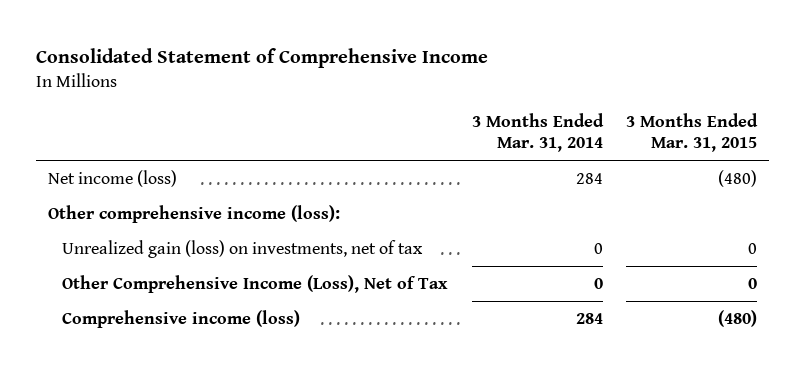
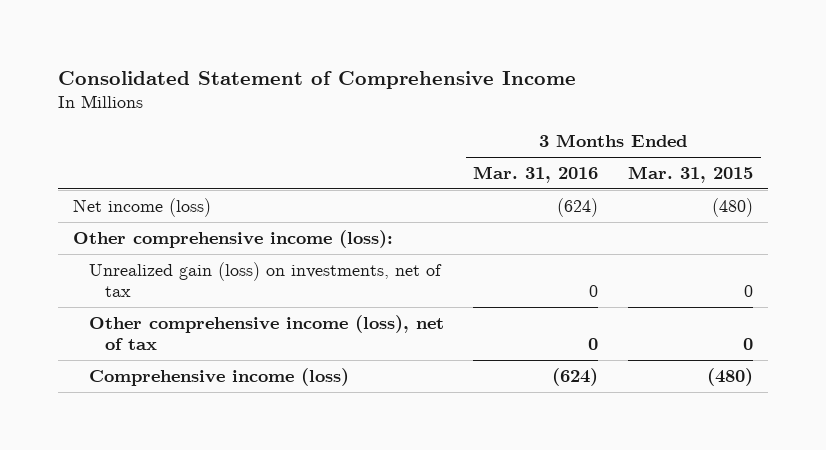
- | 3 Months Ended Mar. 31, 2014 | 3 Months Ended Mar. 31, 2015
+ | 3 Months Ended Mar. 31, 2016 | 3 Months Ended Mar. 31, 2015
- Other Comprehensive Income (Loss), Net of Tax | 0 | 0
+ Other comprehensive income (loss), net of tax | 0 | 0

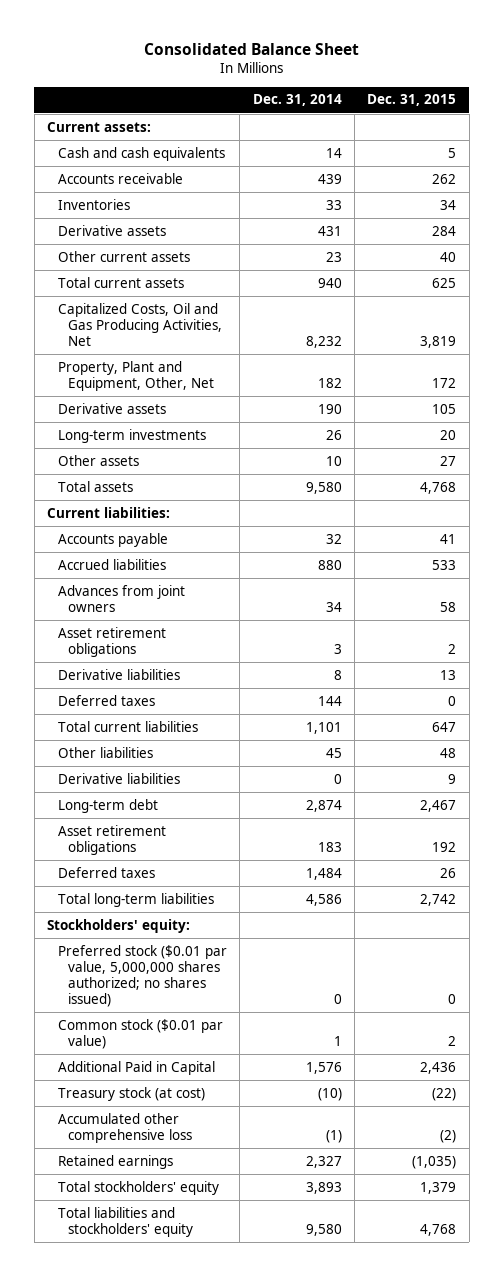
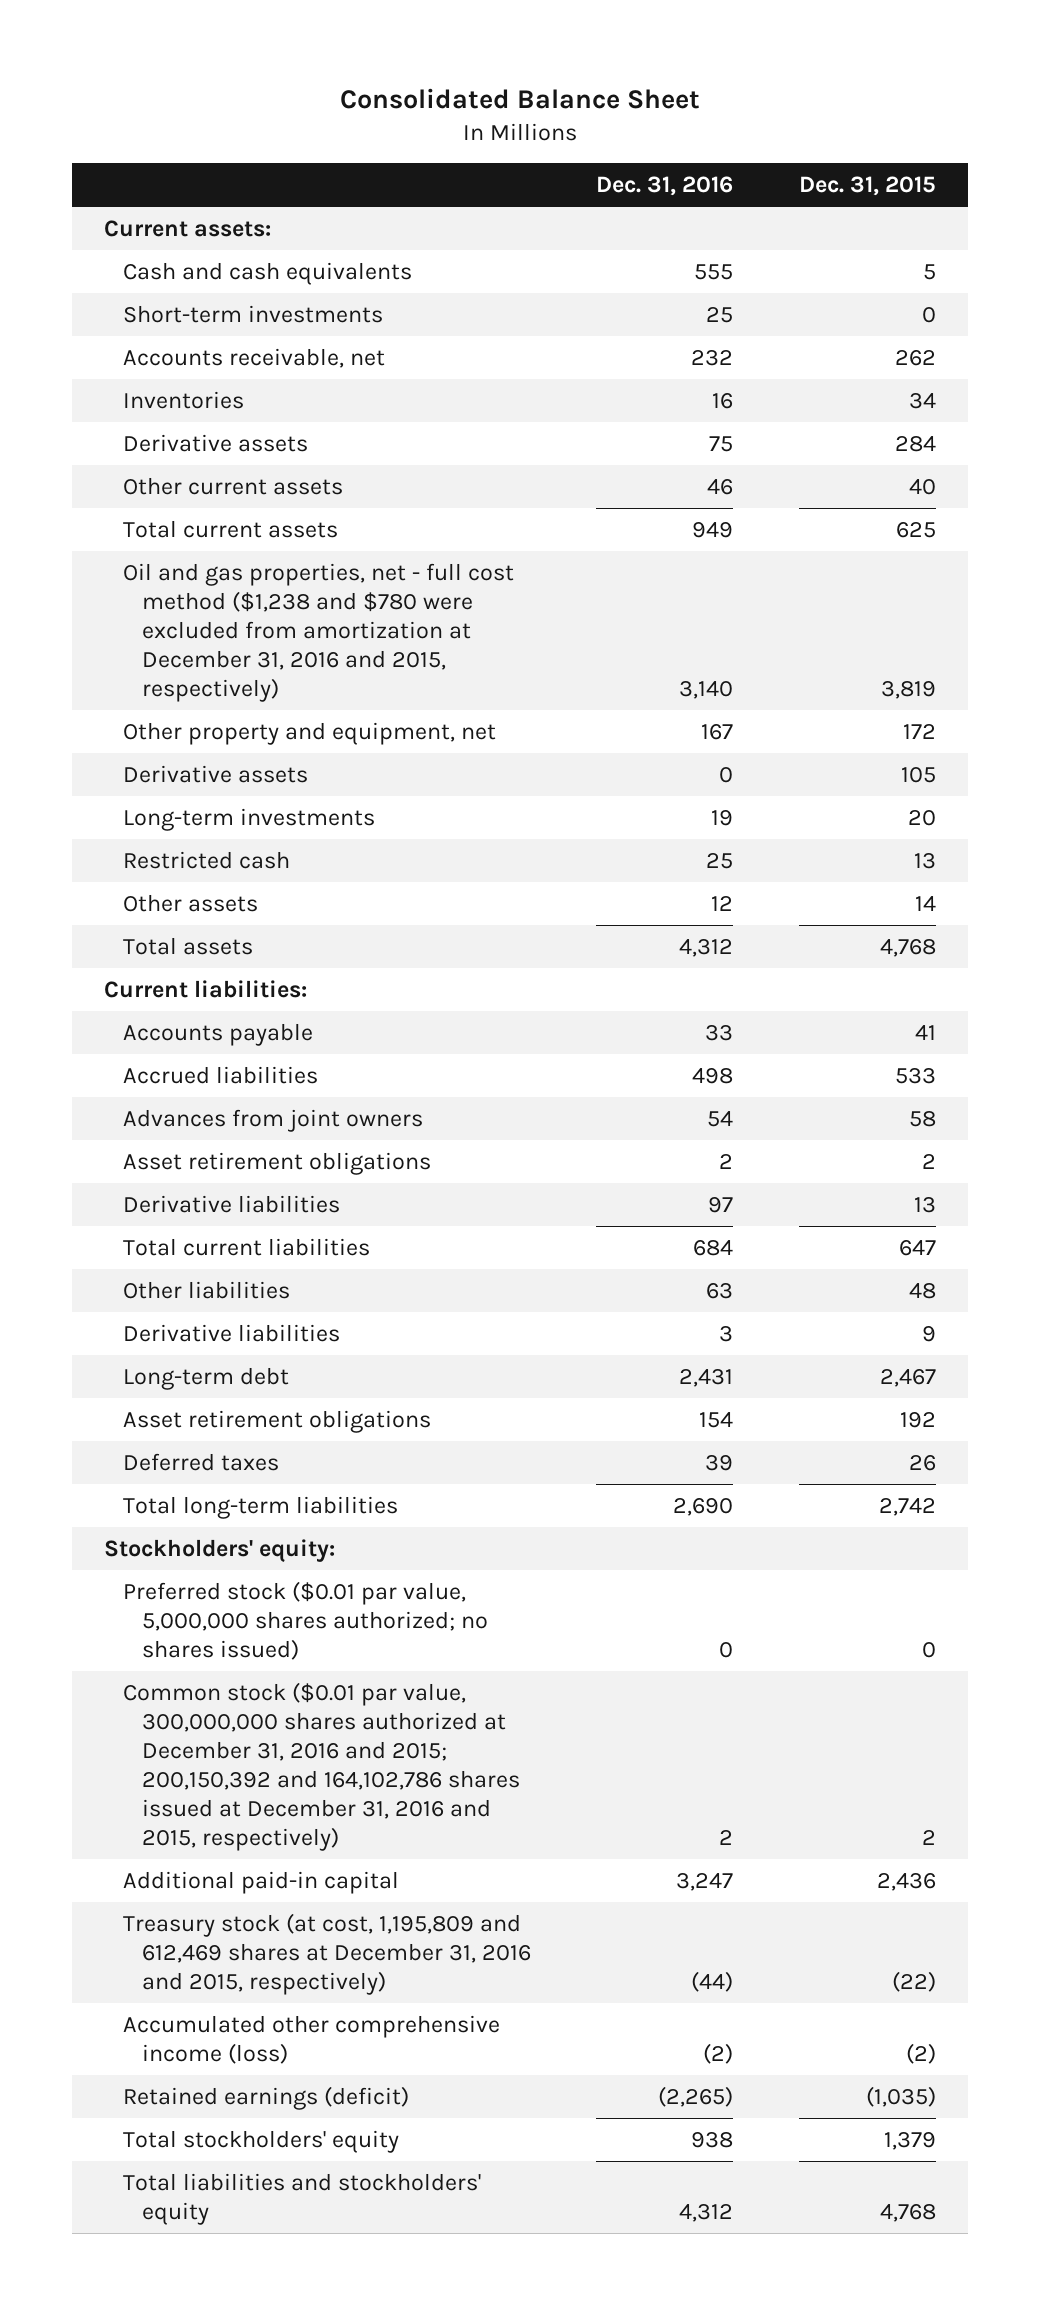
- | Dec. 31, 2014 | Dec. 31, 2015
+ | Dec. 31, 2016 | Dec. 31, 2015
- Accounts receivable | 439 | 262
+ Short-term investments | 25 | 0
+ Accounts receivable, net | 232 | 262
- Capitalized Costs, Oil and Gas Producing Activities, Net | 8,232 | 3,819
- Property, Plant and Equipment, Other, Net | 182 | 172
+ Oil and gas properties, net - full cost method ($1,238 and $780 were excluded from amortization at December 31, 2016 and 2015, respectively) | 3,140 | 3,819
+ Other property and equipment, net | 167 | 172
- Other assets | 10 | 27
+ Restricted cash | 25 | 13
+ Other assets | 12 | 14
- Deferred taxes | 144 | 0
- Common stock ($0.01 par value) | 1 | 2
- Additional Paid in Capital | 1,576 | 2,436
- Treasury stock (at cost) | (10) | (22)
- Accumulated other comprehensive loss | (1) | (2)
- Retained earnings | 2,327 | (1,035)
+ Common stock ($0.01 par value, 300,000,000 shares authorized at December 31, 2016 and 2015; 200,150,392 and 164,102,786 shares issued at December 31, 2016 and 2015, respectively) | 2 | 2
+ Additional paid-in capital | 3,247 | 2,436
+ Treasury stock (at cost, 1,195,809 and 612,469 shares at December 31, 2016 and 2015, respectively) | (44) | (22)
+ Accumulated other comprehensive income (loss) | (2) | (2)
+ Retained earnings (deficit) | (2,265) | (1,035)

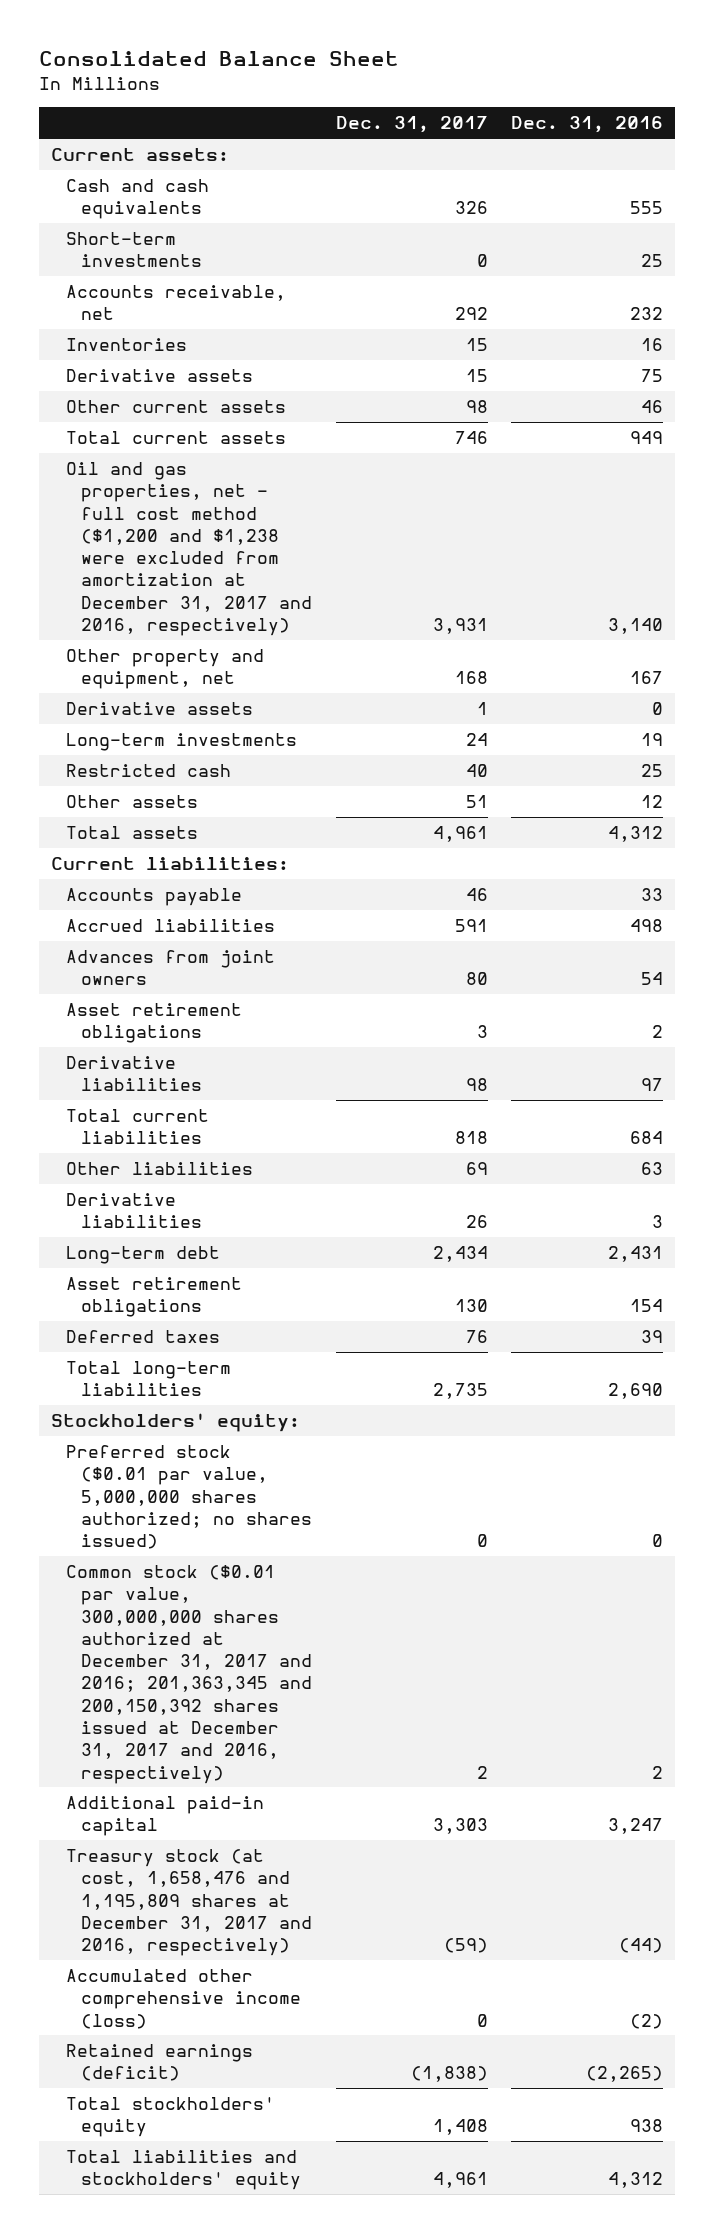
- | Dec. 31, 2016 | Dec. 31, 2015
+ | Dec. 31, 2017 | Dec. 31, 2016
- Oil and gas properties, net - full cost method ($1,238 and $780 were excluded from amortization at December 31, 2016 and 2015, respectively) | 3,140 | 3,819
+ Oil and gas properties, net - full cost method ($1,200 and $1,238 were excluded from amortization at December 31, 2017 and 2016, respectively) | 3,931 | 3,140
- Common stock ($0.01 par value, 300,000,000 shares authorized at December 31, 2016 and 2015; 200,150,392 and 164,102,786 shares issued at December 31, 2016 and 2015, respectively) | 2 | 2
+ Common stock ($0.01 par value, 300,000,000 shares authorized at December 31, 2017 and 2016; 201,363,345 and 200,150,392 shares issued at December 31, 2017 and 2016, respectively) | 2 | 2
- Treasury stock (at cost, 1,195,809 and 612,469 shares at December 31, 2016 and 2015, respectively) | (44) | (22)
+ Treasury stock (at cost, 1,658,476 and 1,195,809 shares at December 31, 2017 and 2016, respectively) | (59) | (44)

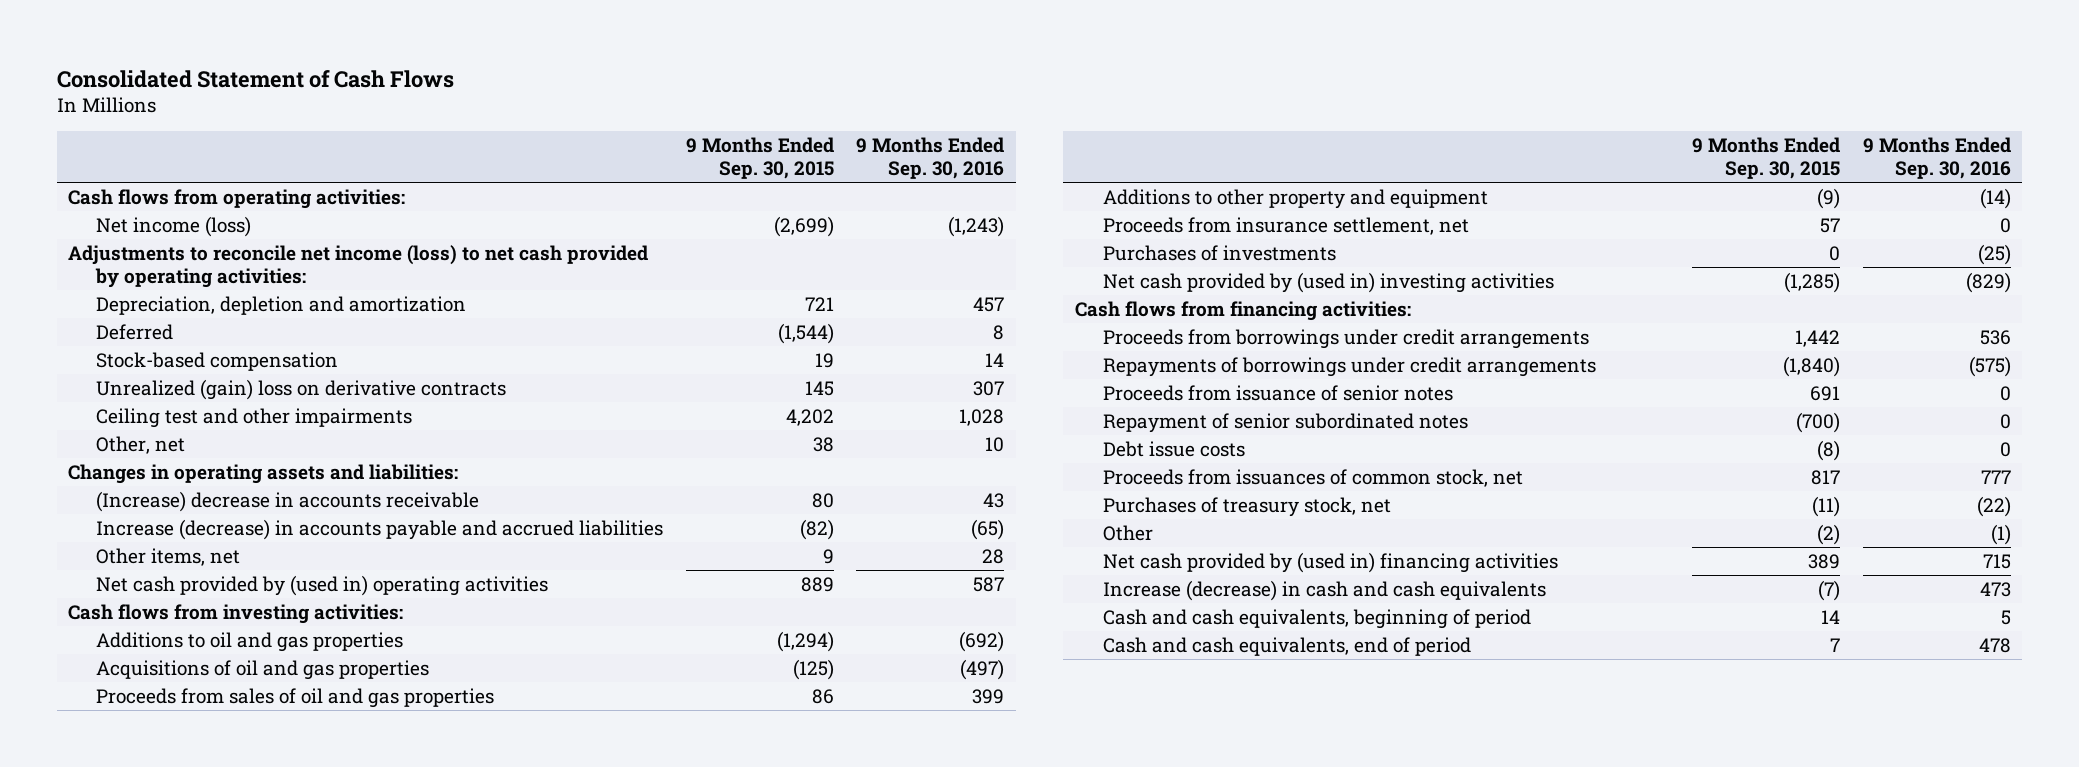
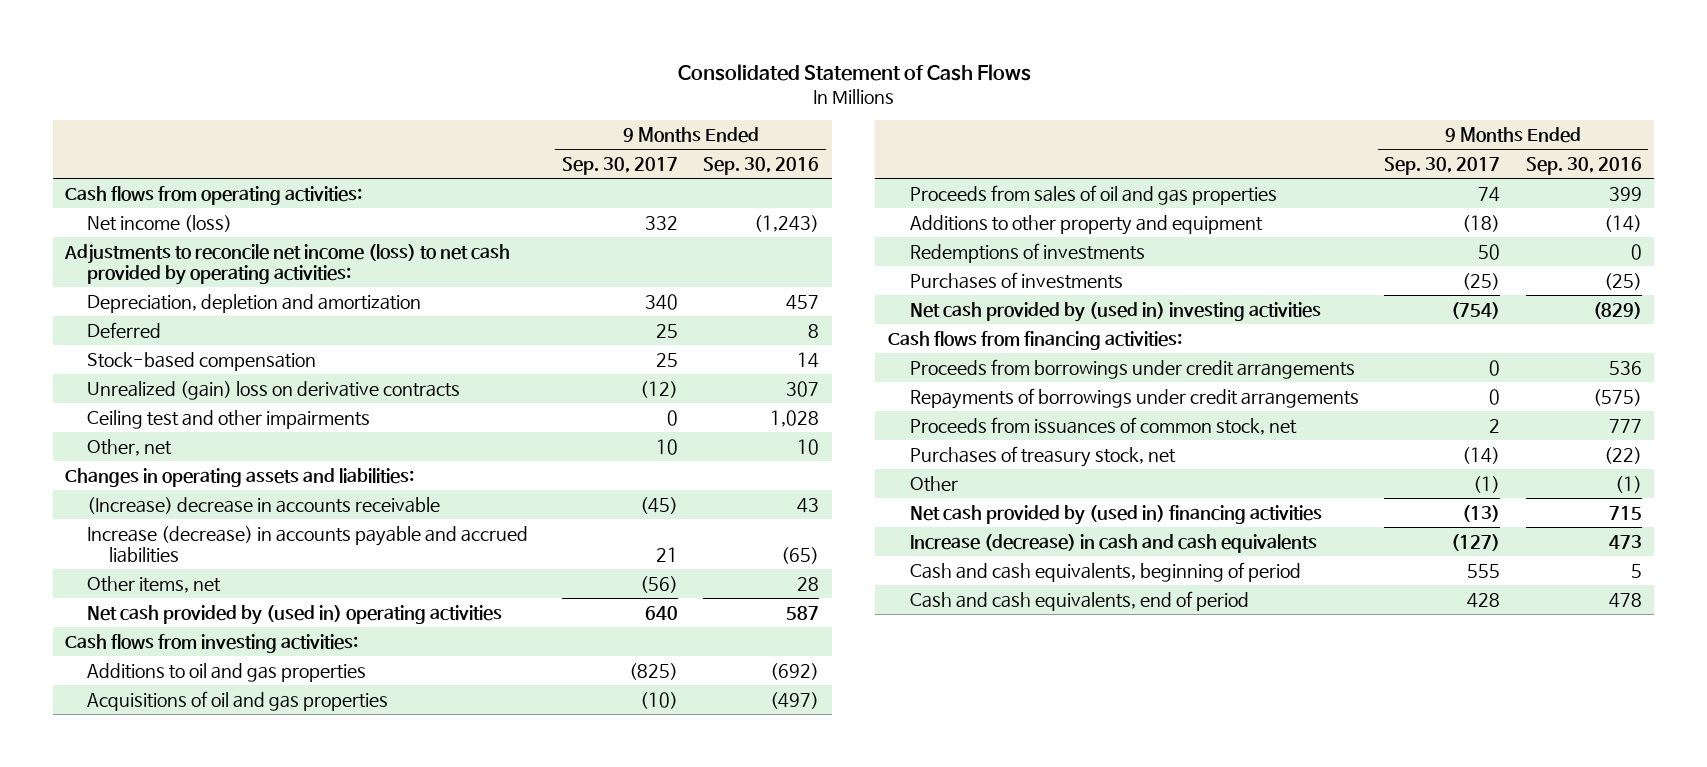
- | 9 Months Ended Sep. 30, 2015 | 9 Months Ended Sep. 30, 2016
+ | 9 Months Ended Sep. 30, 2017 | 9 Months Ended Sep. 30, 2016
- Proceeds from insurance settlement, net | 57 | 0
+ Redemptions of investments | 50 | 0
- Proceeds from issuance of senior notes | 691 | 0
- Repayment of senior subordinated notes | (700) | 0
- Debt issue costs | (8) | 0

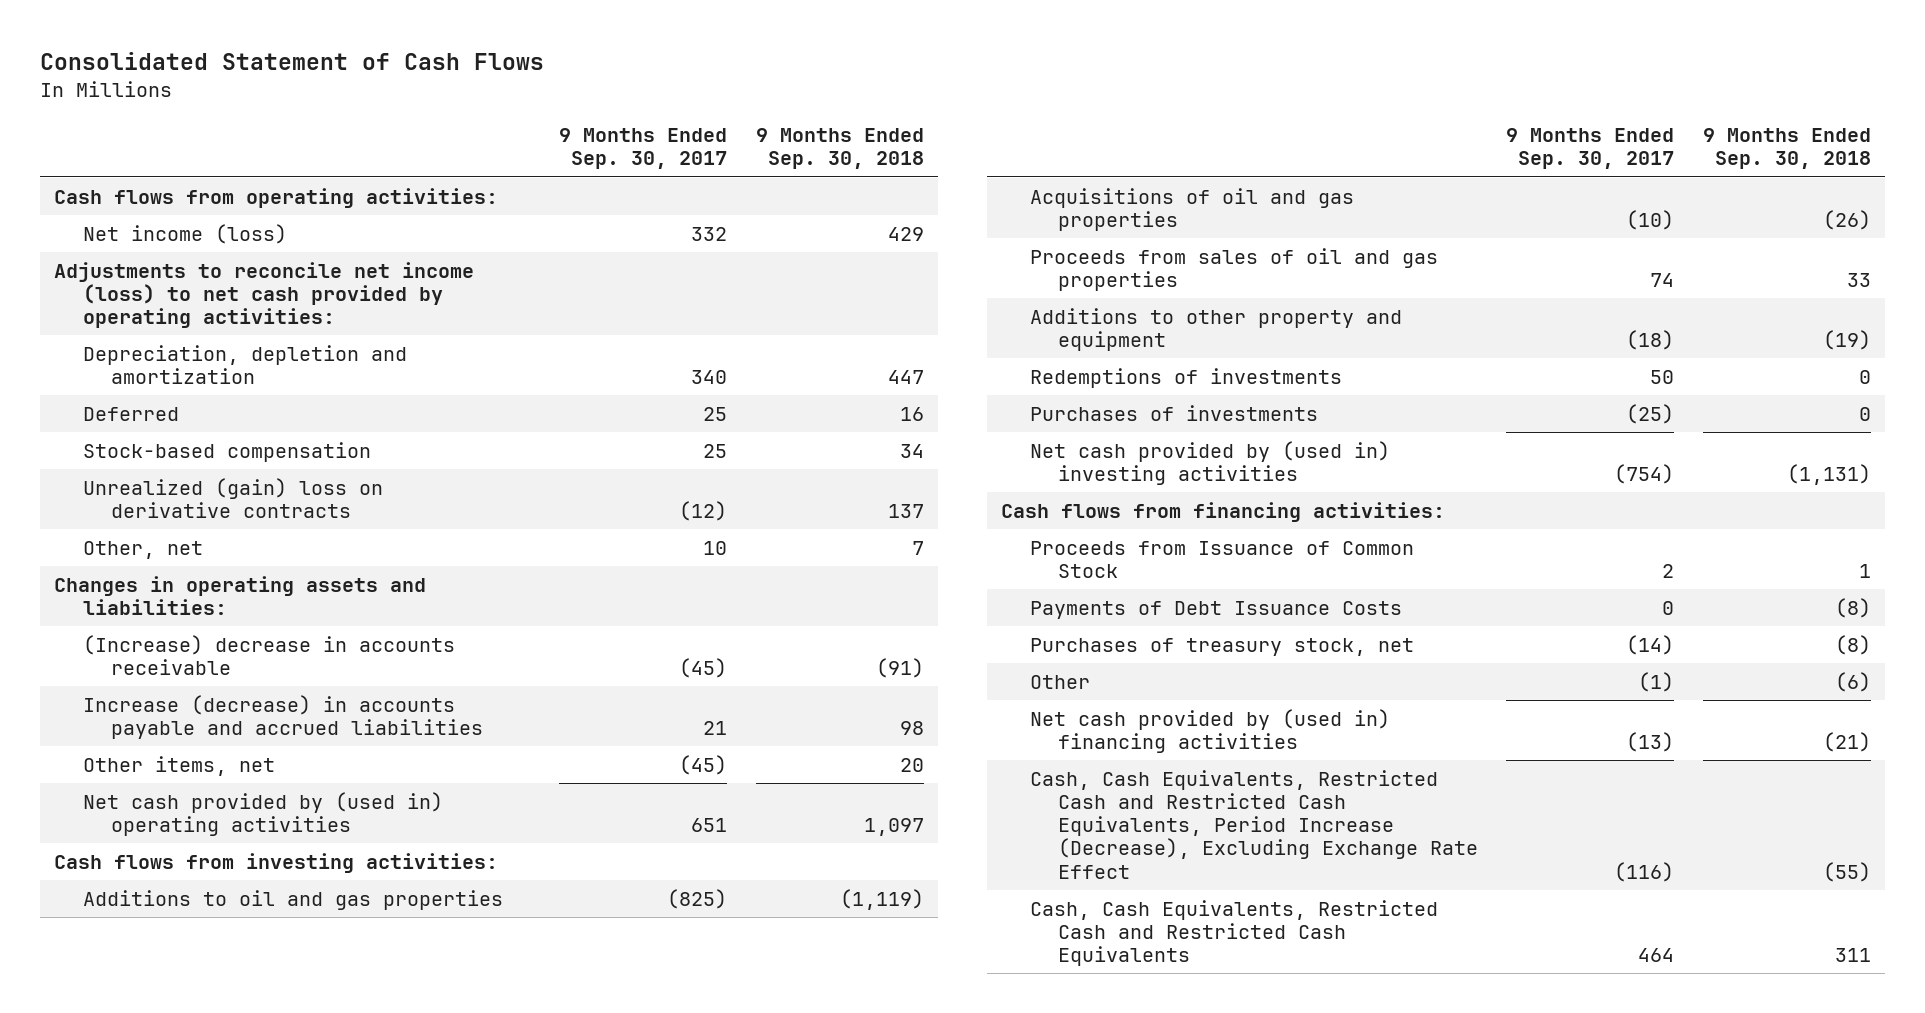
- | 9 Months Ended Sep. 30, 2017 | 9 Months Ended Sep. 30, 2016
+ | 9 Months Ended Sep. 30, 2017 | 9 Months Ended Sep. 30, 2018
- Ceiling test and other impairments | 0 | 1,028
- Other items, net | (56) | 28
- Net cash provided by (used in) operating activities | 640 | 587
+ Other items, net | (45) | 20
+ Net cash provided by (used in) operating activities | 651 | 1,097
- Proceeds from borrowings under credit arrangements | 0 | 536
- Repayments of borrowings under credit arrangements | 0 | (575)
- Proceeds from issuances of common stock, net | 2 | 777
+ Proceeds from Issuance of Common Stock | 2 | 1
+ Payments of Debt Issuance Costs | 0 | (8)
- Increase (decrease) in cash and cash equivalents | (127) | 473
- Cash and cash equivalents, beginning of period | 555 | 5
- Cash and cash equivalents, end of period | 428 | 478
+ Cash, Cash Equivalents, Restricted Cash and Restricted Cash Equivalents, Period Increase (Decrease), Excluding Exchange Rate Effect | (116) | (55)
+ Cash, Cash Equivalents, Restricted Cash and Restricted Cash Equivalents | 464 | 311

